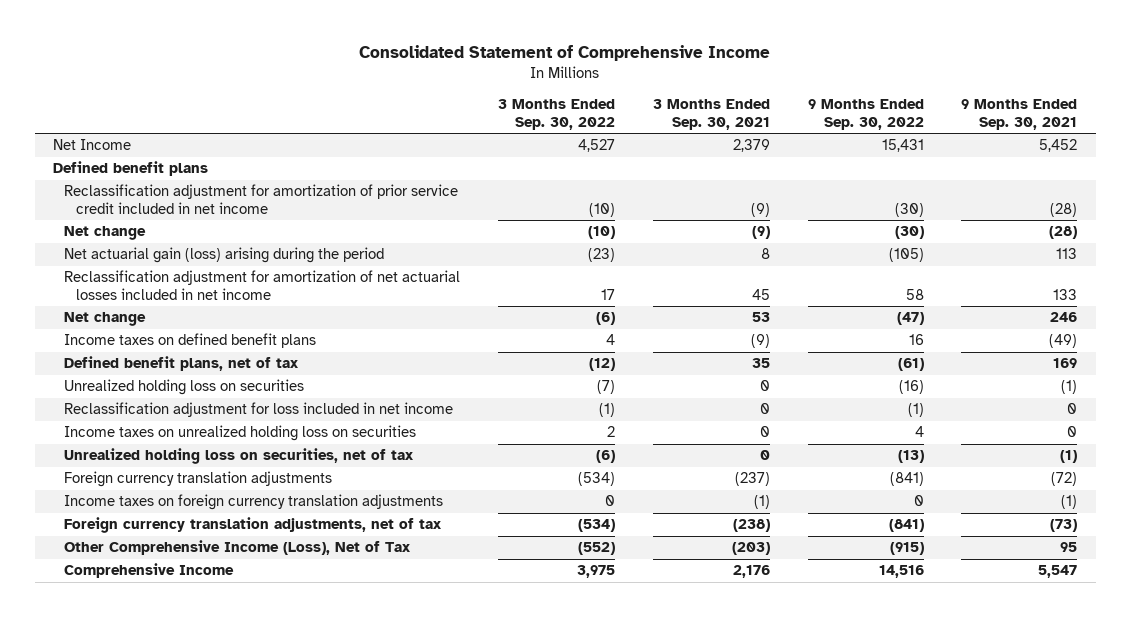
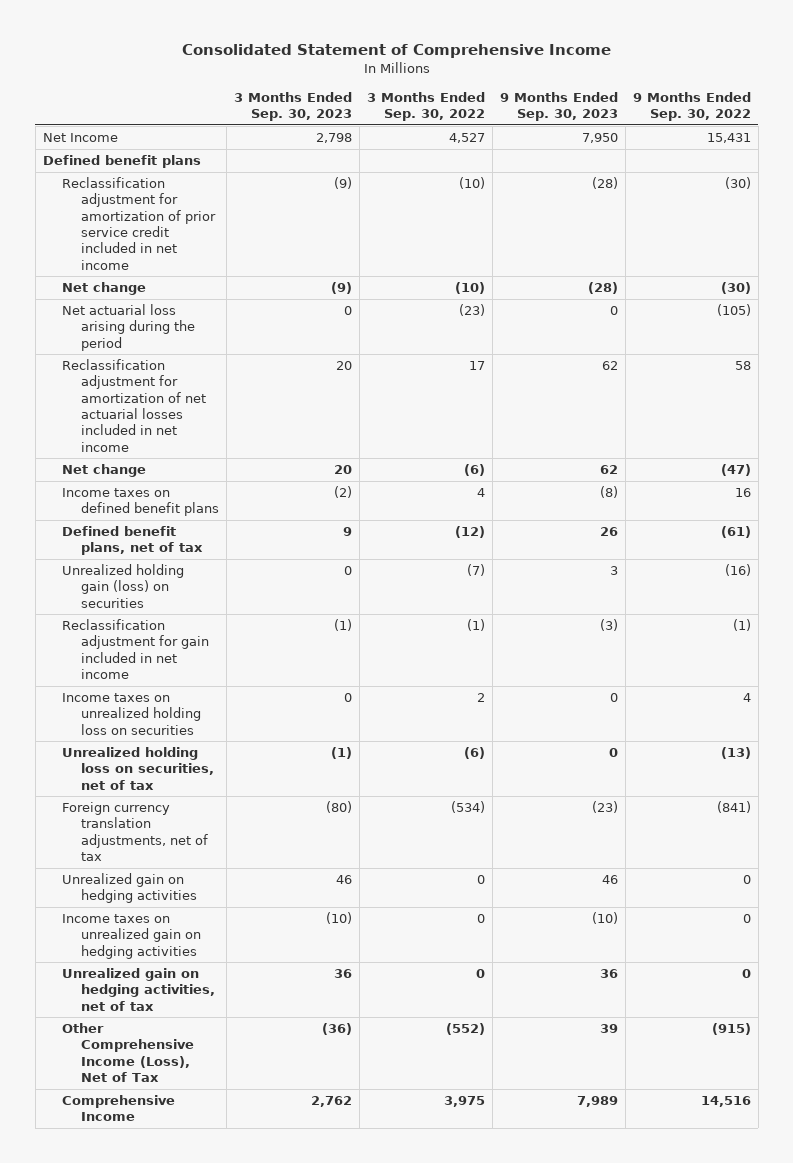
- | 3 Months Ended Sep. 30, 2022 | 3 Months Ended Sep. 30, 2021 | 9 Months Ended Sep. 30, 2022 | 9 Months Ended Sep. 30, 2021
+ | 3 Months Ended Sep. 30, 2023 | 3 Months Ended Sep. 30, 2022 | 9 Months Ended Sep. 30, 2023 | 9 Months Ended Sep. 30, 2022
- Net actuarial gain (loss) arising during the period | (23) | 8 | (105) | 113
+ Net actuarial loss arising during the period | 0 | (23) | 0 | (105)
- Unrealized holding loss on securities | (7) | 0 | (16) | (1)
- Reclassification adjustment for loss included in net income | (1) | 0 | (1) | 0
+ Unrealized holding gain (loss) on securities | 0 | (7) | 3 | (16)
+ Reclassification adjustment for gain included in net income | (1) | (1) | (3) | (1)
- Foreign currency translation adjustments | (534) | (237) | (841) | (72)
- Income taxes on foreign currency translation adjustments | 0 | (1) | 0 | (1)
+ Unrealized gain on hedging activities | 46 | 0 | 46 | 0
+ Income taxes on unrealized gain on hedging activities | (10) | 0 | (10) | 0
+ Unrealized gain on hedging activities, net of tax | 36 | 0 | 36 | 0

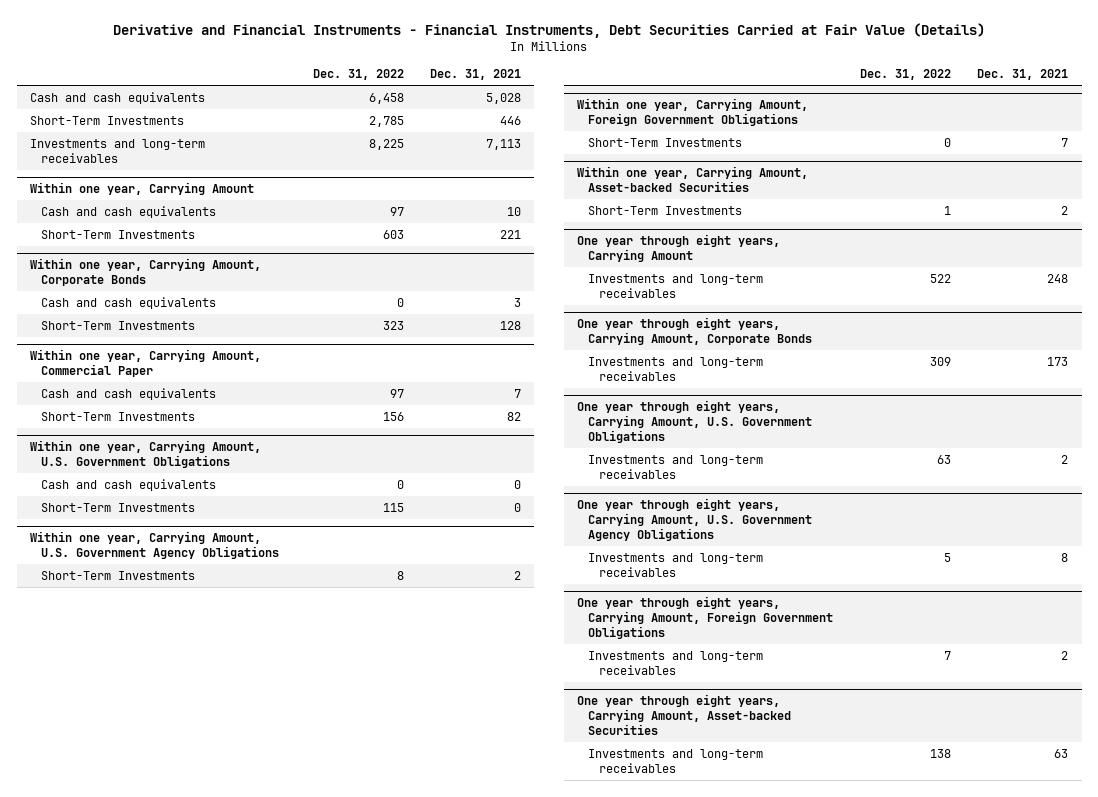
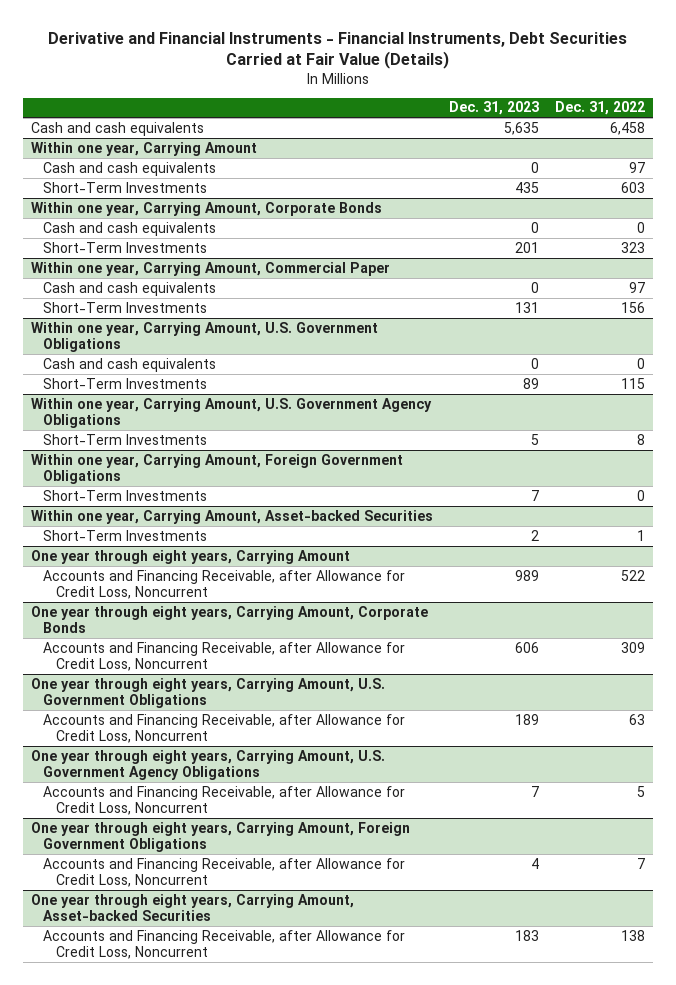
- | Dec. 31, 2022 | Dec. 31, 2021
+ | Dec. 31, 2023 | Dec. 31, 2022
- Short-Term Investments | 2,785 | 446
- Investments and long-term receivables | 8,225 | 7,113
@ One year through eight years, Carrying Amount
- Investments and long-term receivables | 522 | 248
+ Accounts and Financing Receivable, after Allowance for Credit Loss, Noncurrent | 989 | 522
@ One year through eight years, Carrying Amount, Corporate Bonds
- Investments and long-term receivables | 309 | 173
+ Accounts and Financing Receivable, after Allowance for Credit Loss, Noncurrent | 606 | 309
@ One year through eight years, Carrying Amount, U.S. Government Obligations
- Investments and long-term receivables | 63 | 2
+ Accounts and Financing Receivable, after Allowance for Credit Loss, Noncurrent | 189 | 63
@ One year through eight years, Carrying Amount, U.S. Government Agency Obligations
- Investments and long-term receivables | 5 | 8
+ Accounts and Financing Receivable, after Allowance for Credit Loss, Noncurrent | 7 | 5
@ One year through eight years, Carrying Amount, Foreign Government Obligations
- Investments and long-term receivables | 7 | 2
+ Accounts and Financing Receivable, after Allowance for Credit Loss, Noncurrent | 4 | 7
@ One year through eight years, Carrying Amount, Asset-backed Securities
- Investments and long-term receivables | 138 | 63
+ Accounts and Financing Receivable, after Allowance for Credit Loss, Noncurrent | 183 | 138

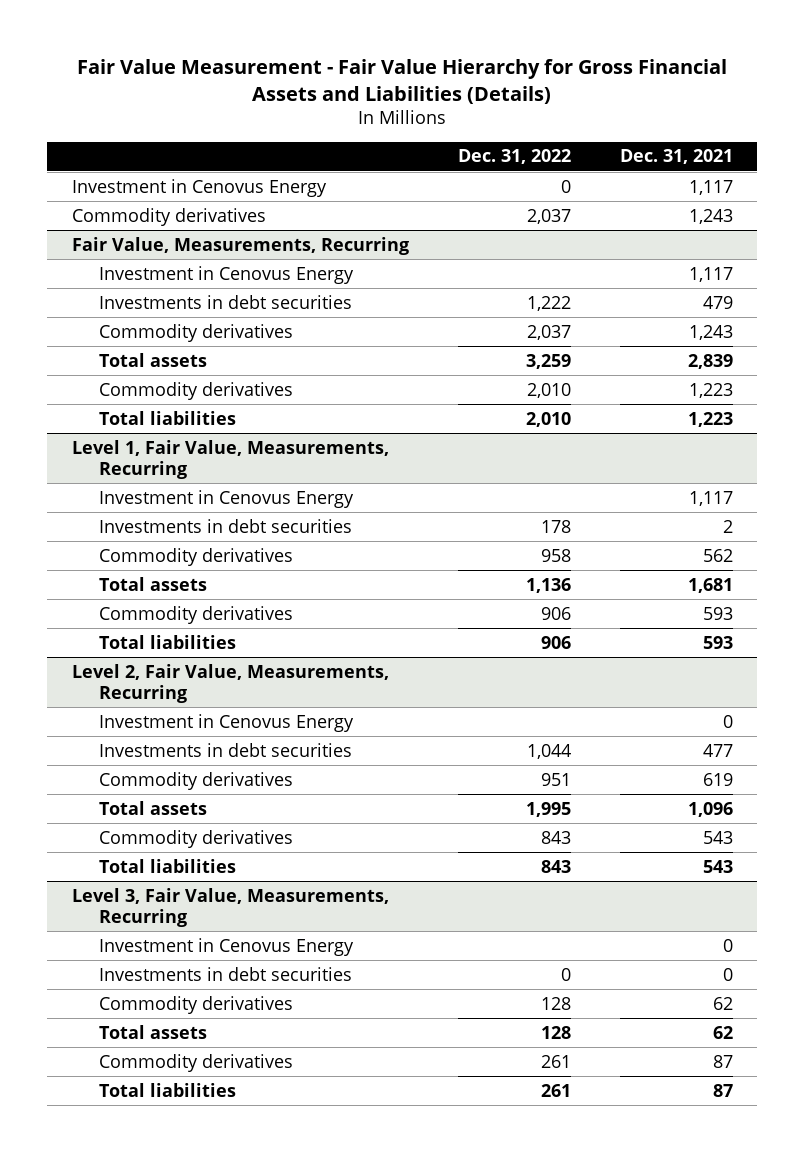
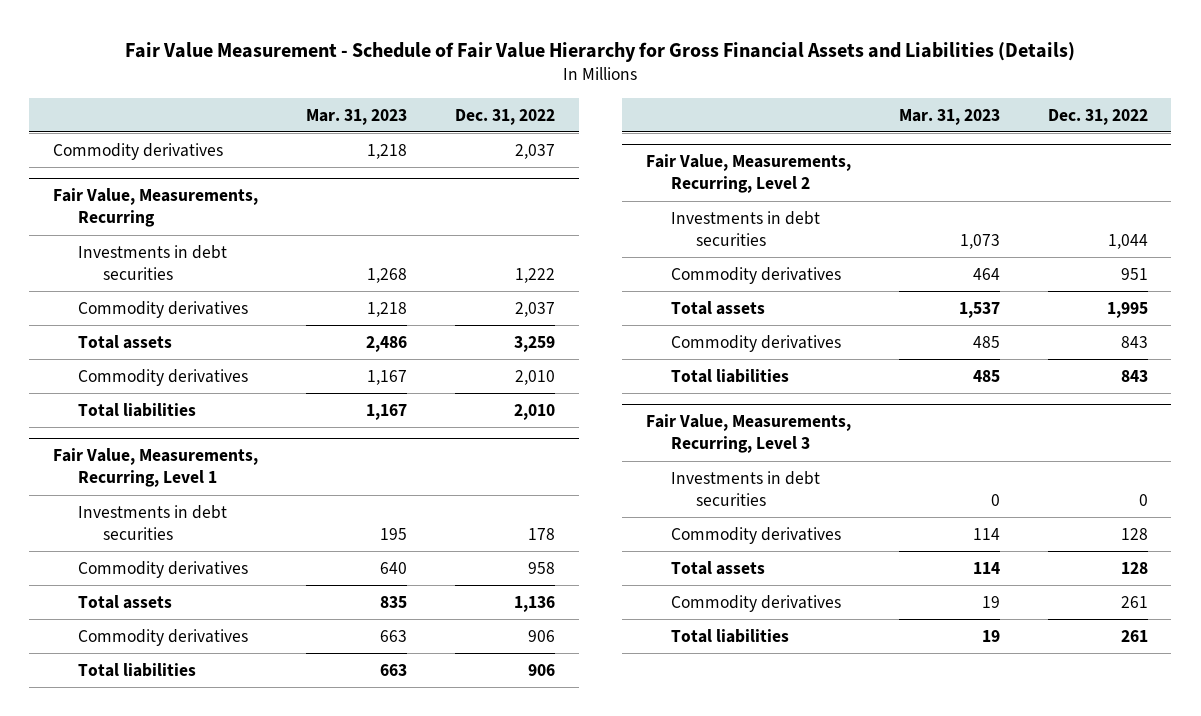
- Fair Value Measurement - Fair Value Hierarchy for Gross Financial Assets and Liabilities (Details)
+ Fair Value Measurement - Schedule of Fair Value Hierarchy for Gross Financial Assets and Liabilities (Details)
- | Dec. 31, 2022 | Dec. 31, 2021
+ | Mar. 31, 2023 | Dec. 31, 2022
- Investment in Cenovus Energy | 0 | 1,117
@ Fair Value, Measurements, Recurring
- Investment in Cenovus Energy | | 1,117
- Level 1, Fair Value, Measurements, Recurring
- Investment in Cenovus Energy | | 1,117
+ Fair Value, Measurements, Recurring, Level 1
- Level 2, Fair Value, Measurements, Recurring
- Investment in Cenovus Energy | | 0
+ Fair Value, Measurements, Recurring, Level 2
- Level 3, Fair Value, Measurements, Recurring
- Investment in Cenovus Energy | | 0
+ Fair Value, Measurements, Recurring, Level 3

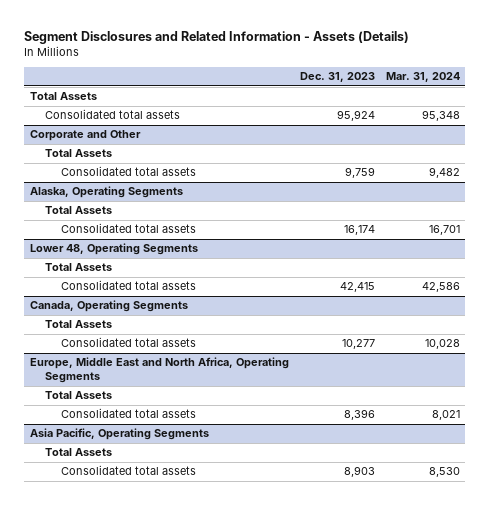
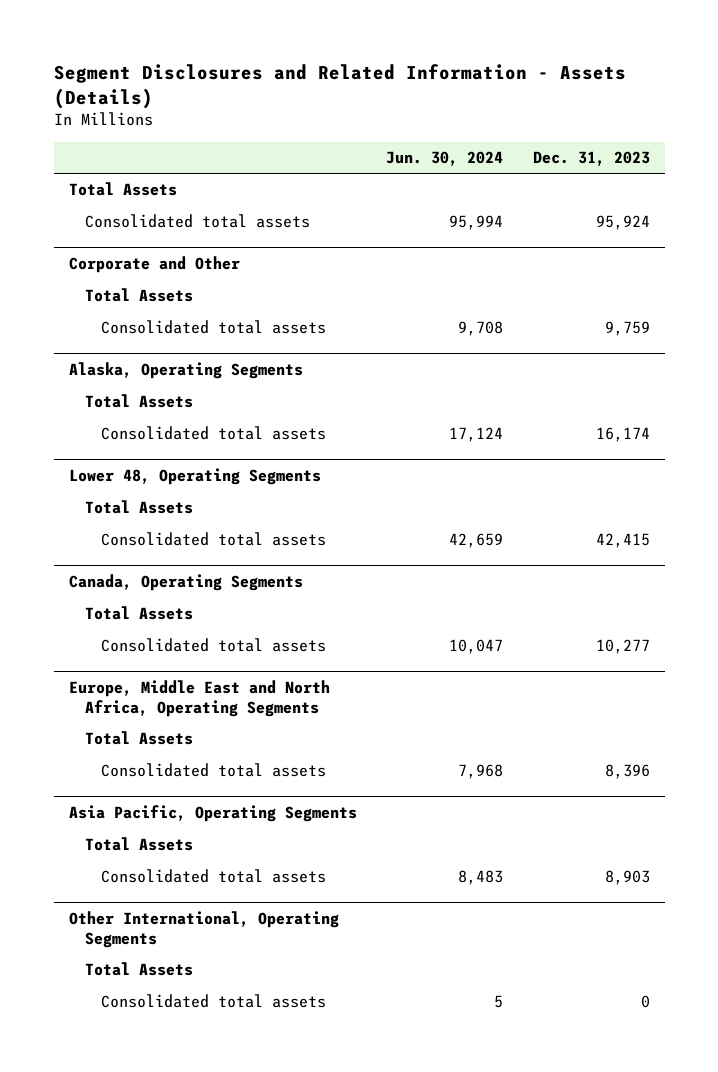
- | Dec. 31, 2023 | Mar. 31, 2024
+ | Jun. 30, 2024 | Dec. 31, 2023
+ Other International, Operating Segments
+ Total Assets
+ Consolidated total assets | 5 | 0

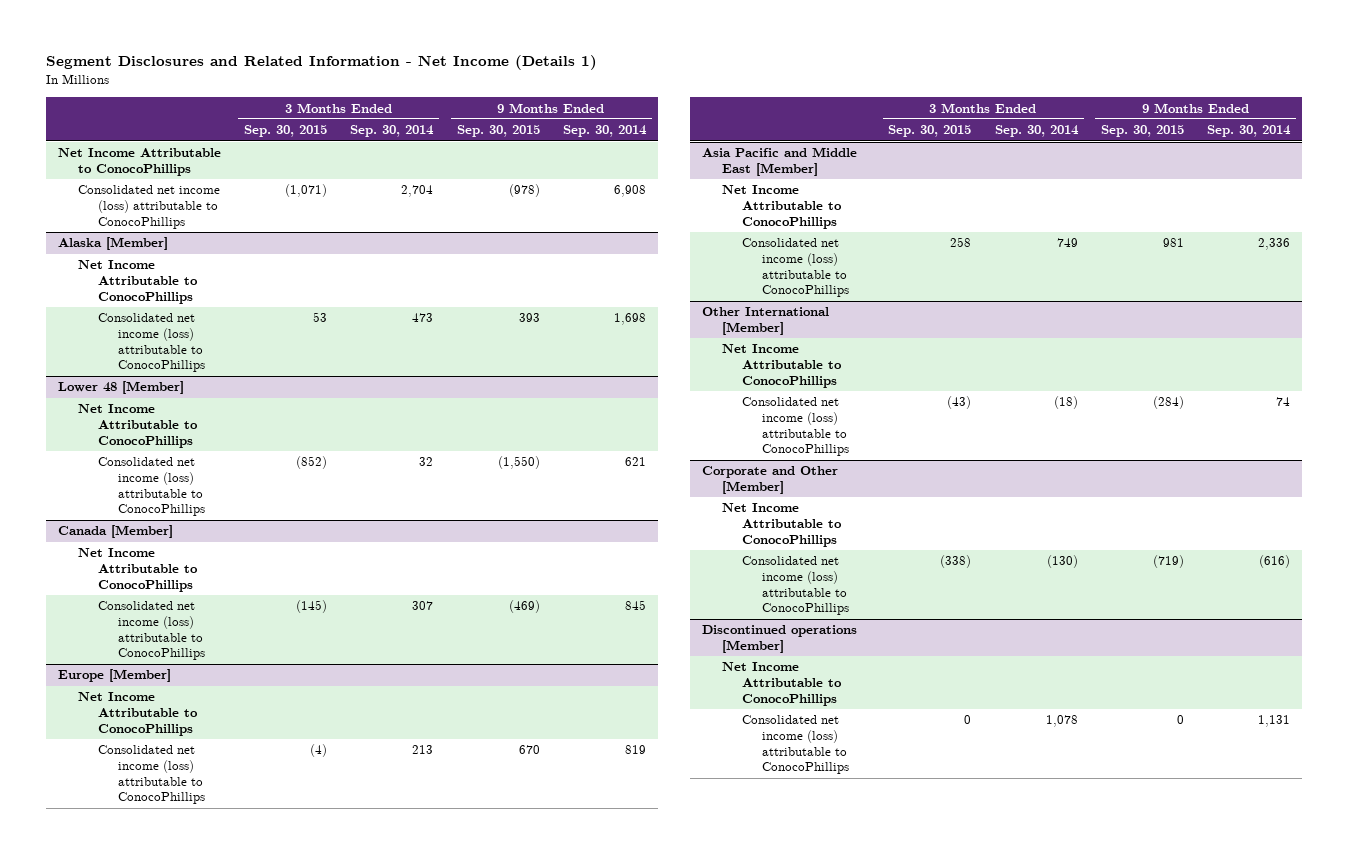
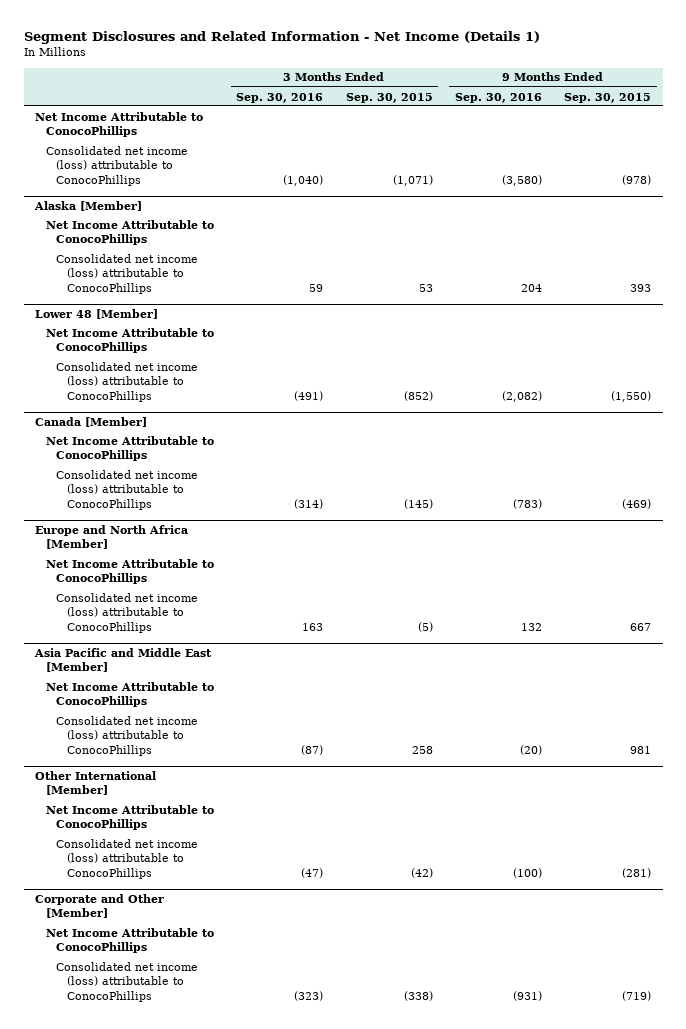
- | 3 Months Ended Sep. 30, 2015 | 3 Months Ended Sep. 30, 2014 | 9 Months Ended Sep. 30, 2015 | 9 Months Ended Sep. 30, 2014
+ | 3 Months Ended Sep. 30, 2016 | 3 Months Ended Sep. 30, 2015 | 9 Months Ended Sep. 30, 2016 | 9 Months Ended Sep. 30, 2015
- Europe [Member]
+ Europe and North Africa [Member]
- Consolidated net income (loss) attributable to ConocoPhillips | (4) | 213 | 670 | 819
+ Consolidated net income (loss) attributable to ConocoPhillips | 163 | (5) | 132 | 667
@ Other International [Member]
- Consolidated net income (loss) attributable to ConocoPhillips | (43) | (18) | (284) | 74
+ Consolidated net income (loss) attributable to ConocoPhillips | (47) | (42) | (100) | (281)
- Discontinued operations [Member]
- Net Income Attributable to ConocoPhillips
- Consolidated net income (loss) attributable to ConocoPhillips | 0 | 1,078 | 0 | 1,131

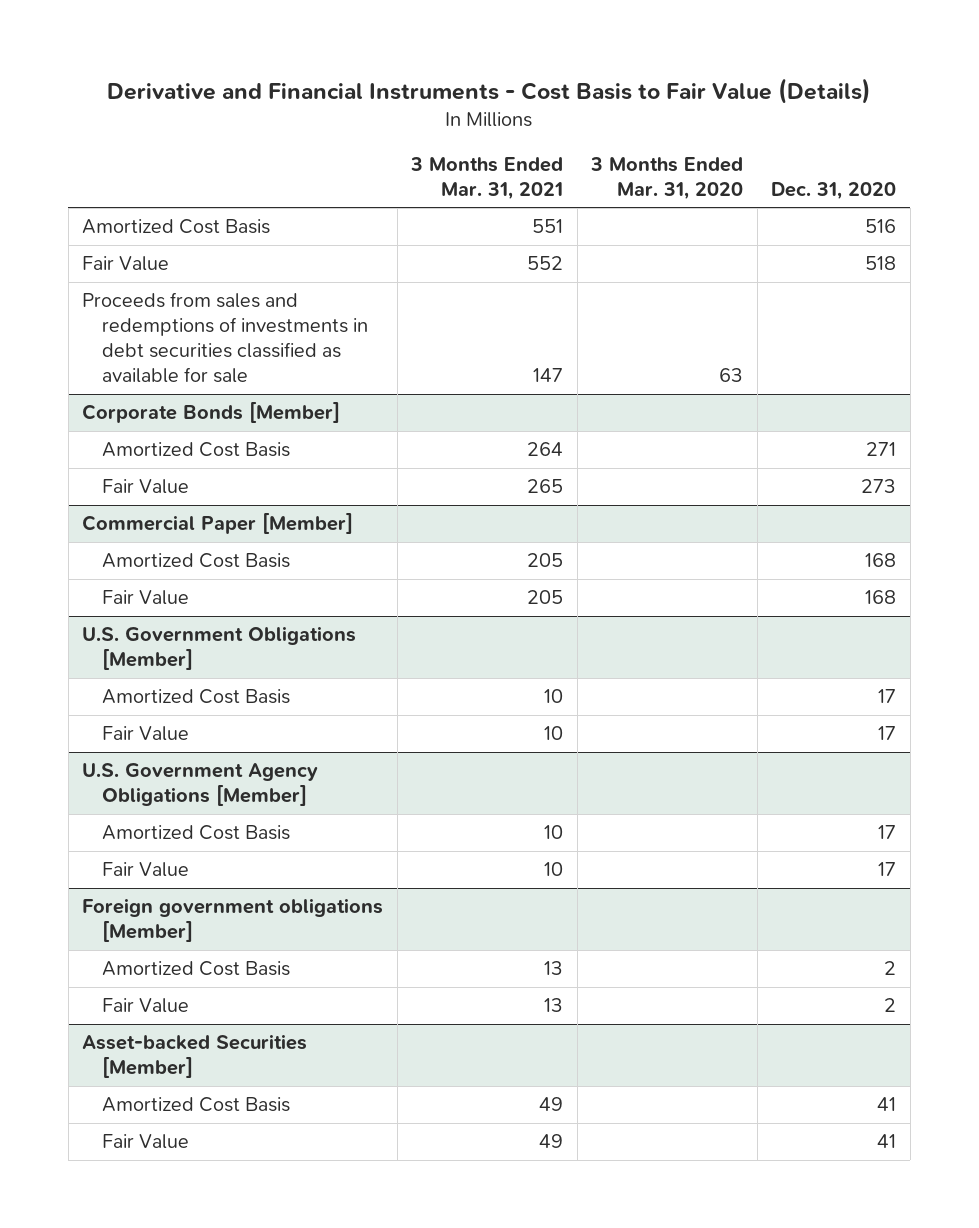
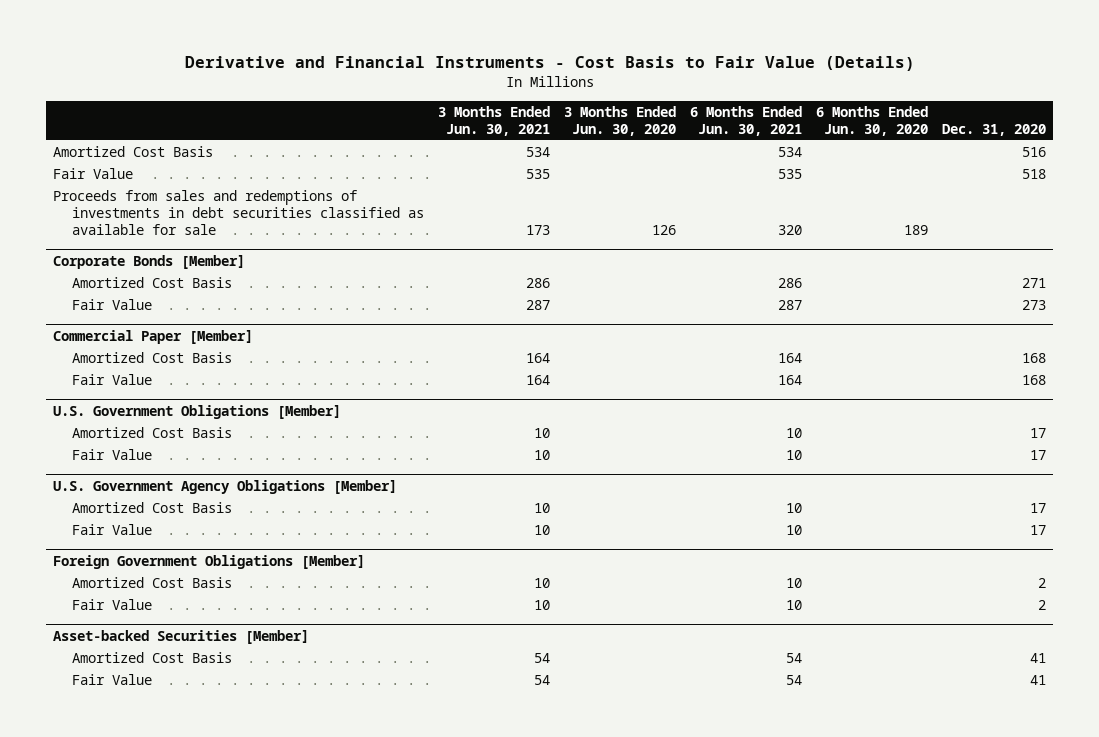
- | 3 Months Ended Mar. 31, 2021 | 3 Months Ended Mar. 31, 2020 | Dec. 31, 2020
+ | 3 Months Ended Jun. 30, 2021 | 3 Months Ended Jun. 30, 2020 | 6 Months Ended Jun. 30, 2021 | 6 Months Ended Jun. 30, 2020 | Dec. 31, 2020
- Foreign government obligations [Member]
+ Foreign Government Obligations [Member]

